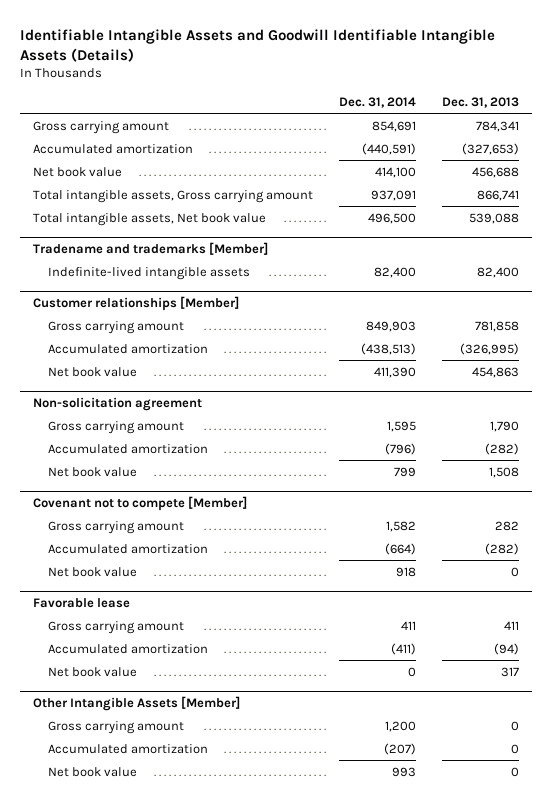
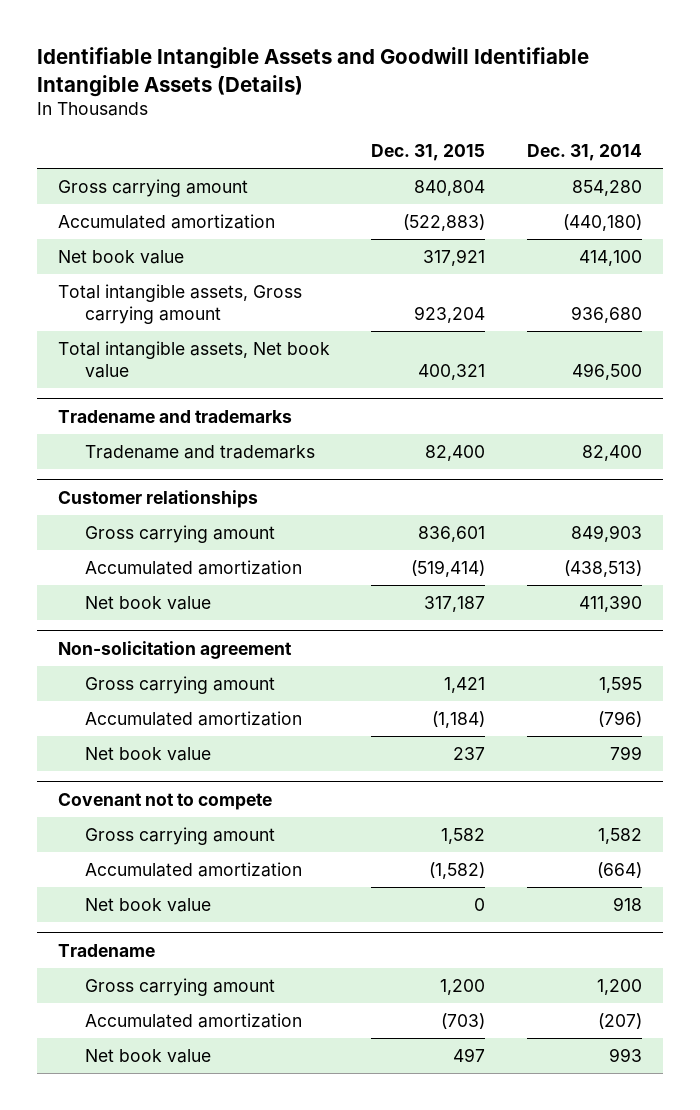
- | Dec. 31, 2014 | Dec. 31, 2013
+ | Dec. 31, 2015 | Dec. 31, 2014
- Gross carrying amount | 854,691 | 784,341
- Accumulated amortization | (440,591) | (327,653)
+ Gross carrying amount | 840,804 | 854,280
+ Accumulated amortization | (522,883) | (440,180)
- Total intangible assets, Gross carrying amount | 937,091 | 866,741
+ Total intangible assets, Gross carrying amount | 923,204 | 936,680
- Tradename and trademarks [Member]
- Indefinite-lived intangible assets | 82,400 | 82,400
- Customer relationships [Member]
+ Tradename and trademarks
+ Tradename and trademarks | 82,400 | 82,400
+ Customer relationships
- Covenant not to compete [Member]
+ Covenant not to compete
- Favorable lease
- Gross carrying amount | 411 | 411
- Accumulated amortization | (411) | (94)
- Net book value | 0 | 317
- Other Intangible Assets [Member]
+ Tradename

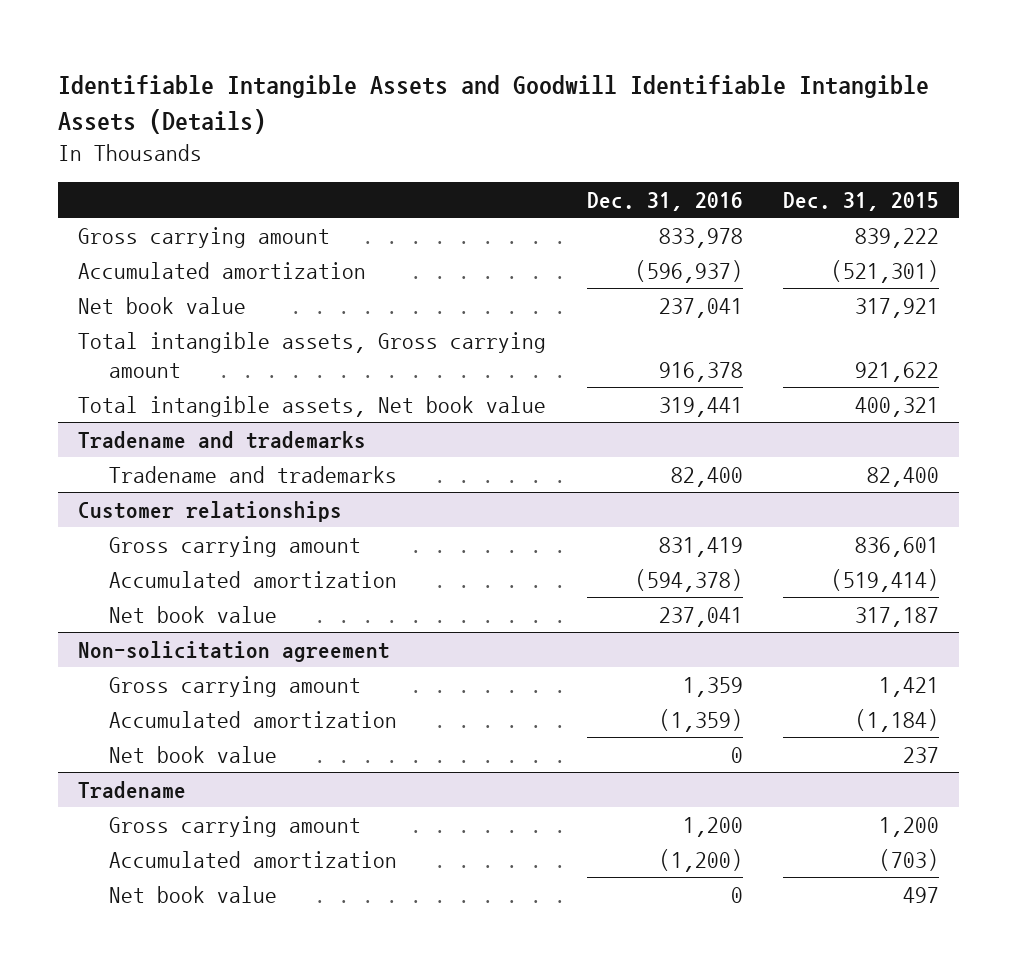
- | Dec. 31, 2015 | Dec. 31, 2014
+ | Dec. 31, 2016 | Dec. 31, 2015
- Gross carrying amount | 840,804 | 854,280
- Accumulated amortization | (522,883) | (440,180)
+ Gross carrying amount | 833,978 | 839,222
+ Accumulated amortization | (596,937) | (521,301)
- Total intangible assets, Gross carrying amount | 923,204 | 936,680
+ Total intangible assets, Gross carrying amount | 916,378 | 921,622
- Covenant not to compete
- Gross carrying amount | 1,582 | 1,582
- Accumulated amortization | (1,582) | (664)
- Net book value | 0 | 918

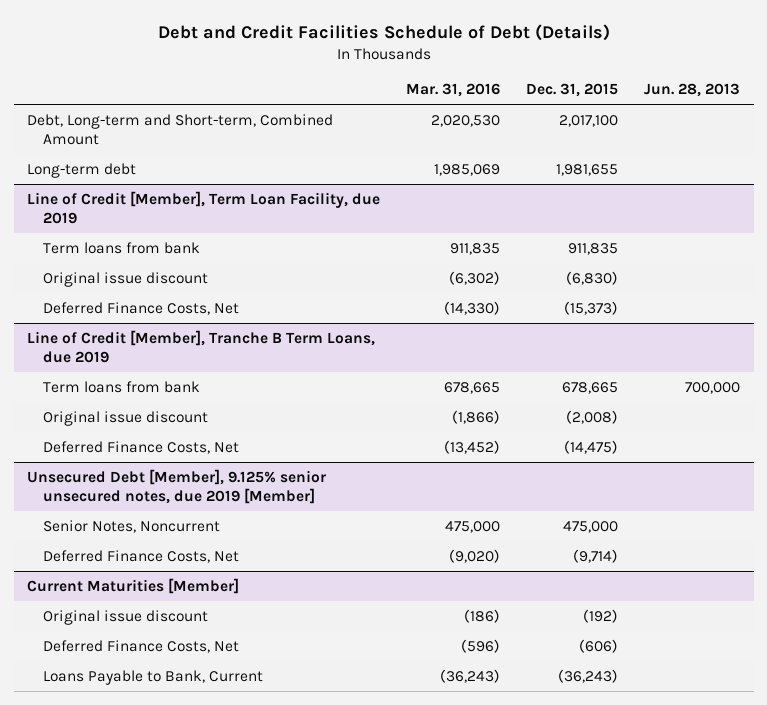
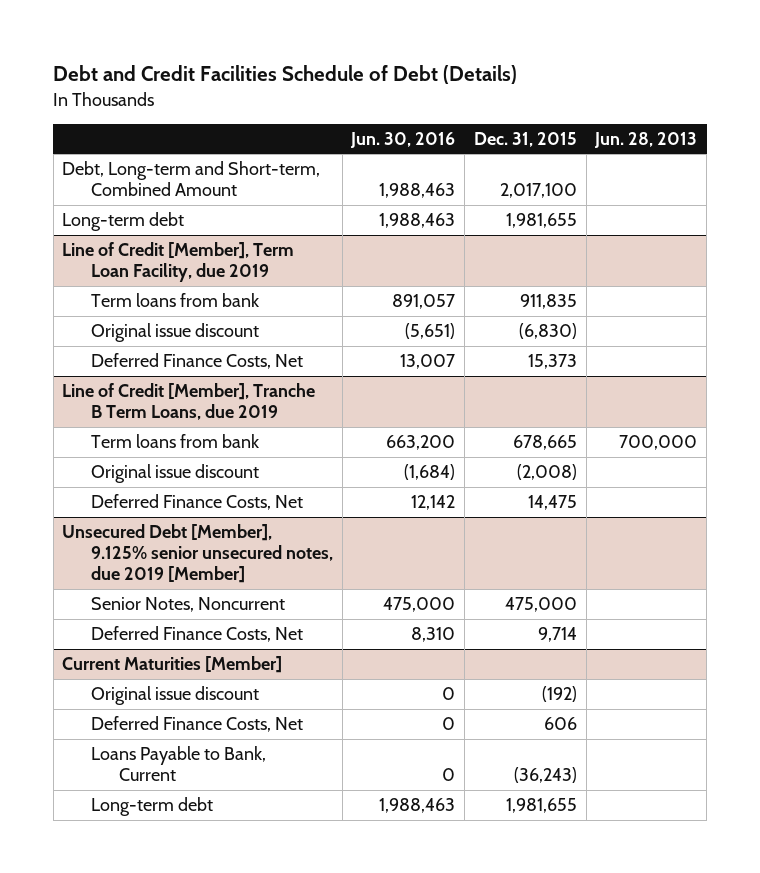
- | Mar. 31, 2016 | Dec. 31, 2015 | Jun. 28, 2013
+ | Jun. 30, 2016 | Dec. 31, 2015 | Jun. 28, 2013
@ Line of Credit [Member], Term Loan Facility, due 2019
- Deferred Finance Costs, Net | (14,330) | (15,373) |
+ Deferred Finance Costs, Net | 13,007 | 15,373 |
@ Line of Credit [Member], Tranche B Term Loans, due 2019
- Deferred Finance Costs, Net | (13,452) | (14,475) |
+ Deferred Finance Costs, Net | 12,142 | 14,475 |
@ Unsecured Debt [Member], 9.125% senior unsecured notes, due 2019 [Member]
- Deferred Finance Costs, Net | (9,020) | (9,714) |
+ Deferred Finance Costs, Net | 8,310 | 9,714 |
@ Current Maturities [Member]
- Deferred Finance Costs, Net | (596) | (606) |
+ Deferred Finance Costs, Net | 0 | 606 |
+ Long-term debt | 1,988,463 | 1,981,655 |

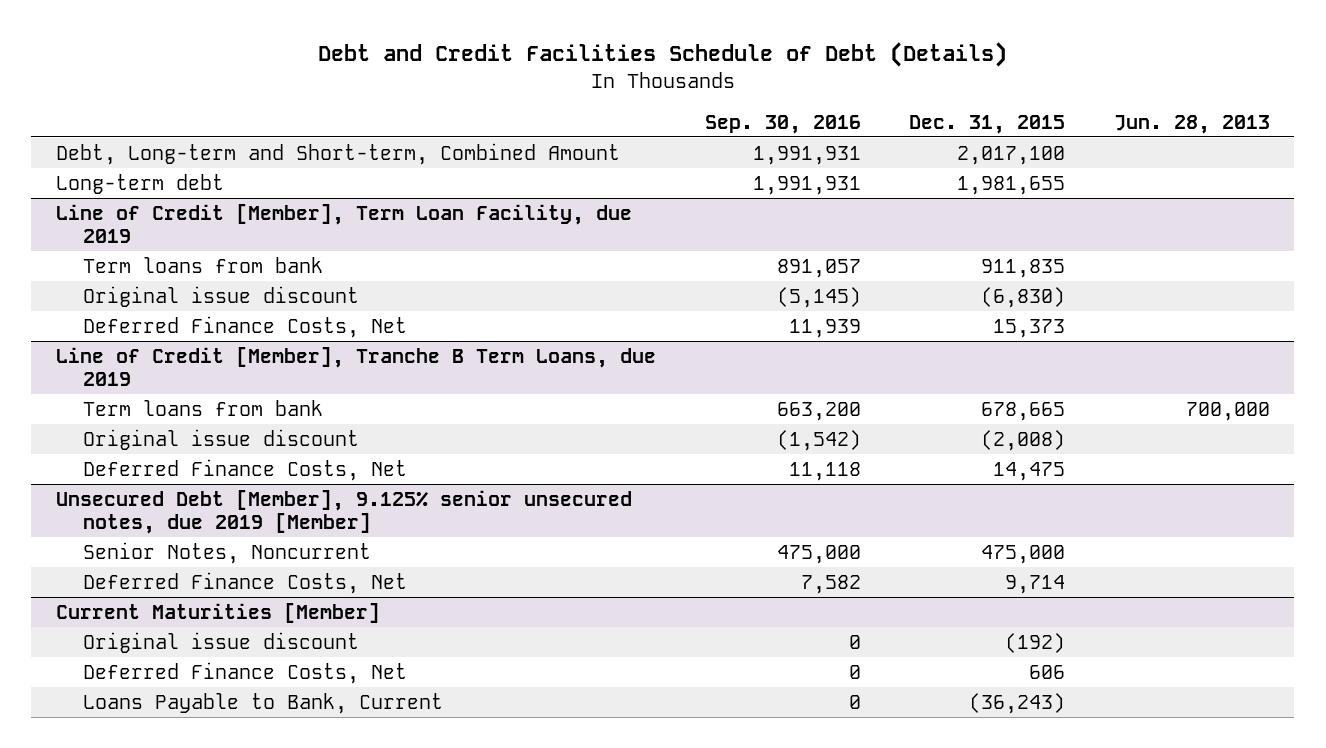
- | Jun. 30, 2016 | Dec. 31, 2015 | Jun. 28, 2013
+ | Sep. 30, 2016 | Dec. 31, 2015 | Jun. 28, 2013
@ Current Maturities [Member]
- Long-term debt | 1,988,463 | 1,981,655 |

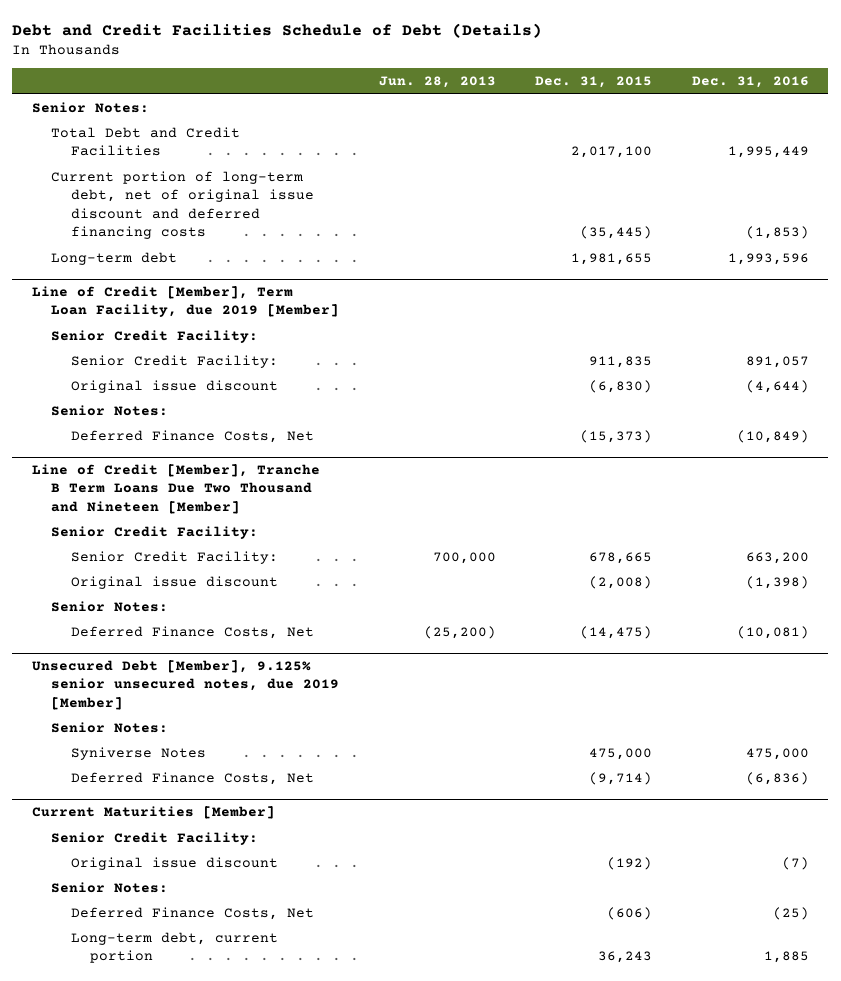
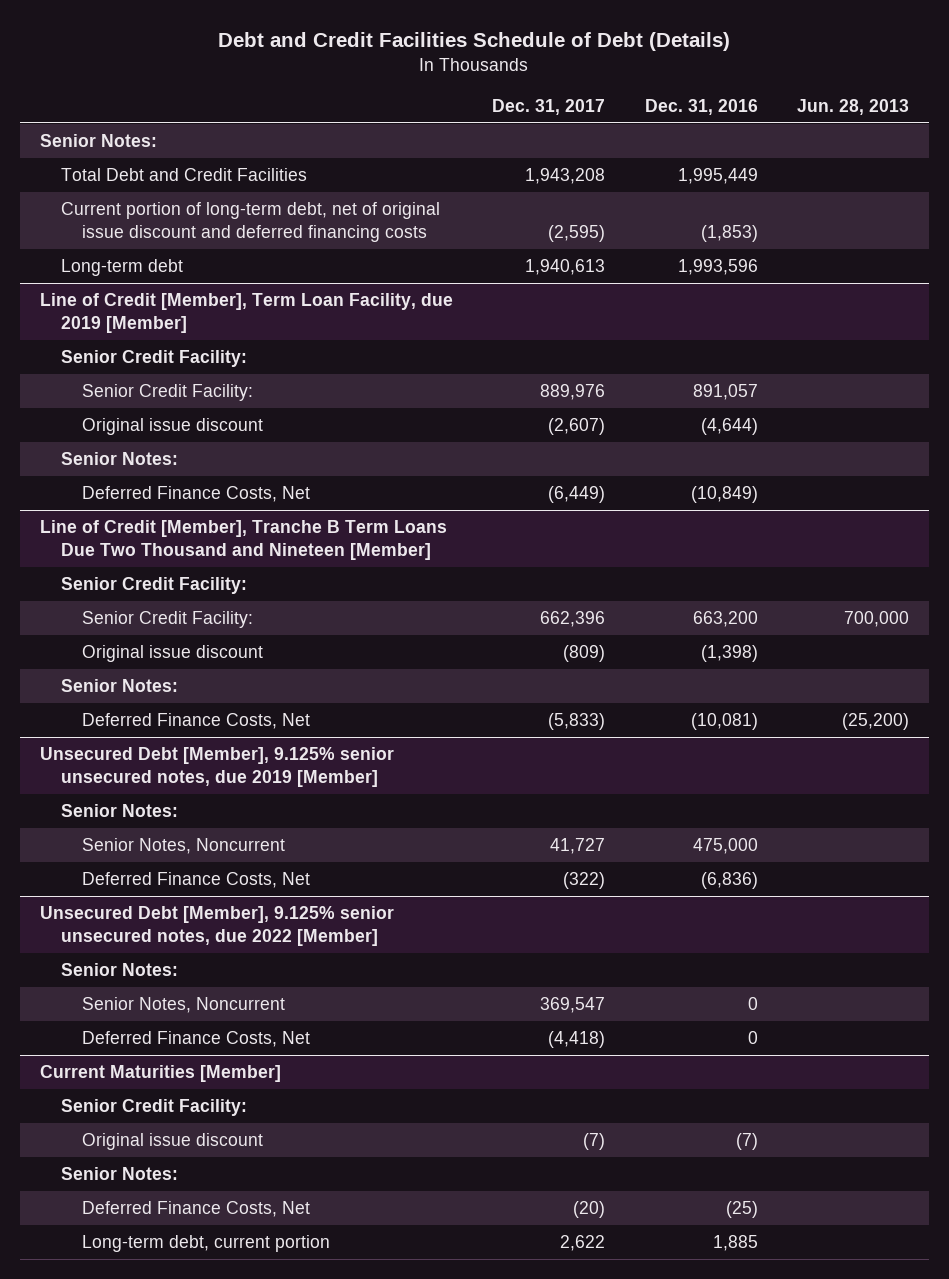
- | Jun. 28, 2013 | Dec. 31, 2015 | Dec. 31, 2016
+ | Dec. 31, 2017 | Dec. 31, 2016 | Jun. 28, 2013
@ Unsecured Debt [Member], 9.125% senior unsecured notes, due 2019 [Member]
- Syniverse Notes | | 475,000 | 475,000
+ Senior Notes, Noncurrent | 41,727 | 475,000 |
+ Unsecured Debt [Member], 9.125% senior unsecured notes, due 2022 [Member]
+ Senior Notes:
+ Senior Notes, Noncurrent | 369,547 | 0 |
+ Deferred Finance Costs, Net | (4,418) | 0 |

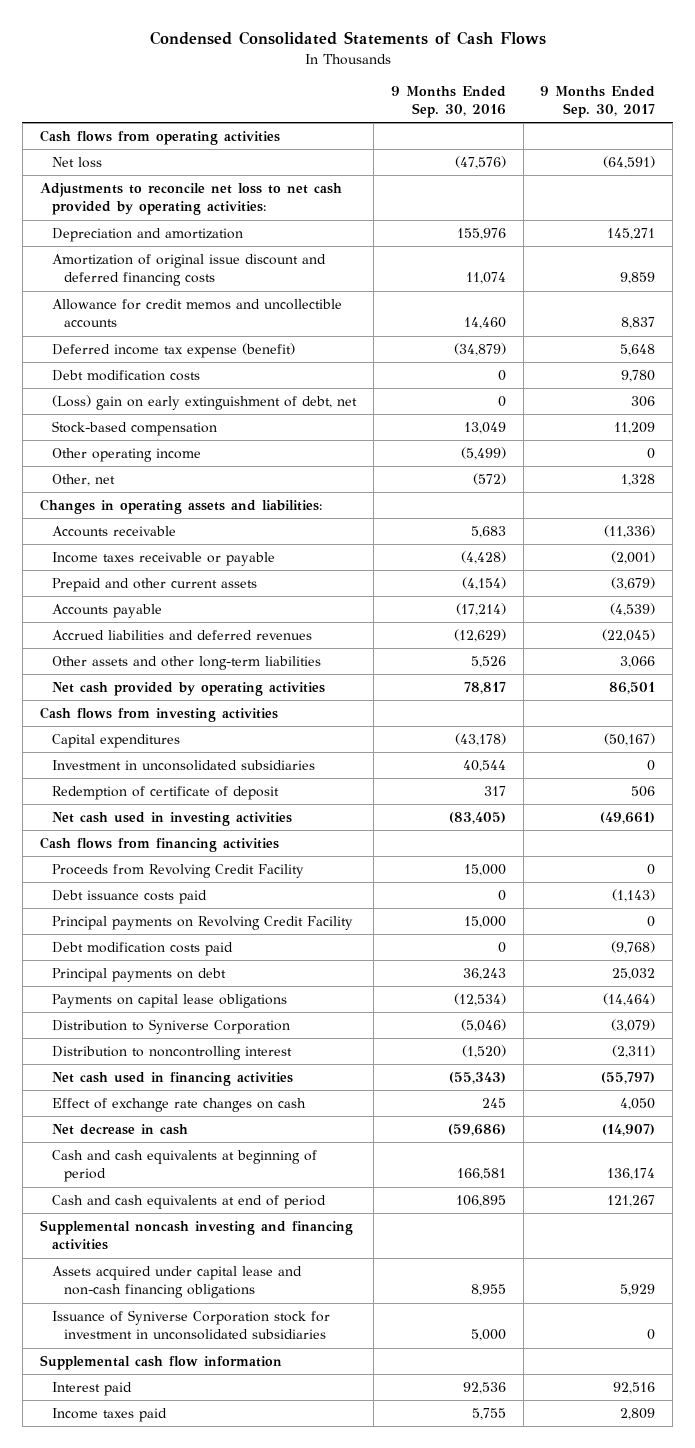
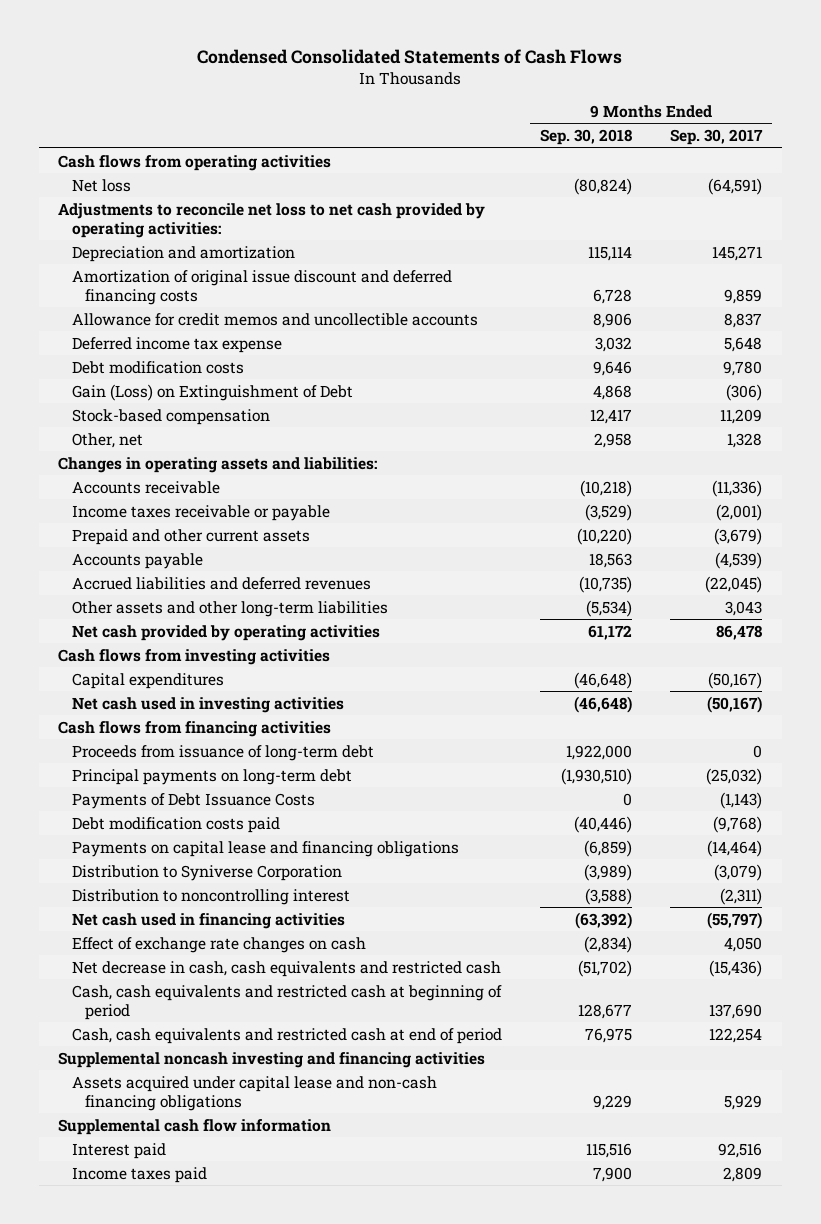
- | 9 Months Ended Sep. 30, 2016 | 9 Months Ended Sep. 30, 2017
+ | 9 Months Ended Sep. 30, 2018 | 9 Months Ended Sep. 30, 2017
- Deferred income tax expense (benefit) | (34,879) | 5,648
+ Deferred income tax expense | 3,032 | 5,648
- (Loss) gain on early extinguishment of debt, net | 0 | 306
+ Gain (Loss) on Extinguishment of Debt | 4,868 | (306)
- Other operating income | (5,499) | 0
- Other assets and other long-term liabilities | 5,526 | 3,066
- Net cash provided by operating activities | 78,817 | 86,501
+ Other assets and other long-term liabilities | (5,534) | 3,043
+ Net cash provided by operating activities | 61,172 | 86,478
- Investment in unconsolidated subsidiaries | 40,544 | 0
- Redemption of certificate of deposit | 317 | 506
- Net cash used in investing activities | (83,405) | (49,661)
+ Net cash used in investing activities | (46,648) | (50,167)
- Proceeds from Revolving Credit Facility | 15,000 | 0
- Debt issuance costs paid | 0 | (1,143)
- Principal payments on Revolving Credit Facility | 15,000 | 0
+ Proceeds from issuance of long-term debt | 1,922,000 | 0
+ Principal payments on long-term debt | (1,930,510) | (25,032)
+ Payments of Debt Issuance Costs | 0 | (1,143)
- Principal payments on debt | 36,243 | 25,032
- Payments on capital lease obligations | (12,534) | (14,464)
+ Payments on capital lease and financing obligations | (6,859) | (14,464)
- Net decrease in cash | (59,686) | (14,907)
- Cash and cash equivalents at beginning of period | 166,581 | 136,174
- Cash and cash equivalents at end of period | 106,895 | 121,267
+ Net decrease in cash, cash equivalents and restricted cash | (51,702) | (15,436)
+ Cash, cash equivalents and restricted cash at beginning of period | 128,677 | 137,690
+ Cash, cash equivalents and restricted cash at end of period | 76,975 | 122,254
- Issuance of Syniverse Corporation stock for investment in unconsolidated subsidiaries | 5,000 | 0

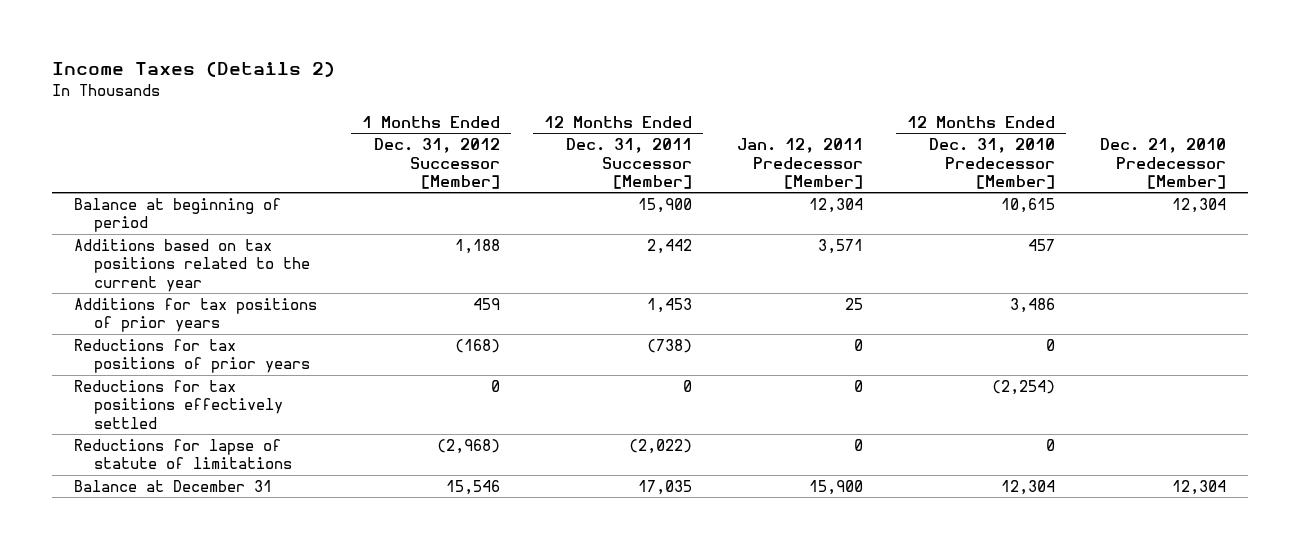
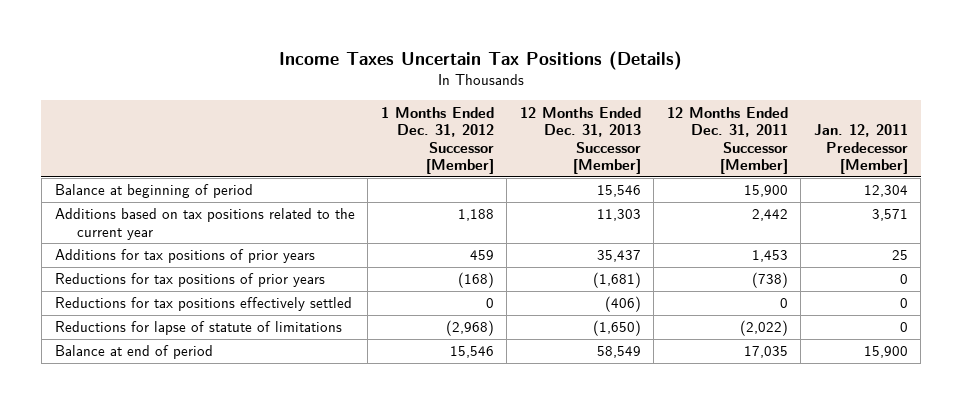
- Income Taxes (Details 2)
+ Income Taxes Uncertain Tax Positions (Details)
- | 1 Months Ended Dec. 31, 2012 Successor [Member] | 12 Months Ended Dec. 31, 2011 Successor [Member] | Jan. 12, 2011 Predecessor [Member] | 12 Months Ended Dec. 31, 2010 Predecessor [Member] | Dec. 21, 2010 Predecessor [Member]
+ | 1 Months Ended Dec. 31, 2012 Successor [Member] | 12 Months Ended Dec. 31, 2013 Successor [Member] | 12 Months Ended Dec. 31, 2011 Successor [Member] | Jan. 12, 2011 Predecessor [Member]
- Balance at December 31 | 15,546 | 17,035 | 15,900 | 12,304 | 12,304
+ Balance at end of period | 15,546 | 58,549 | 17,035 | 15,900

